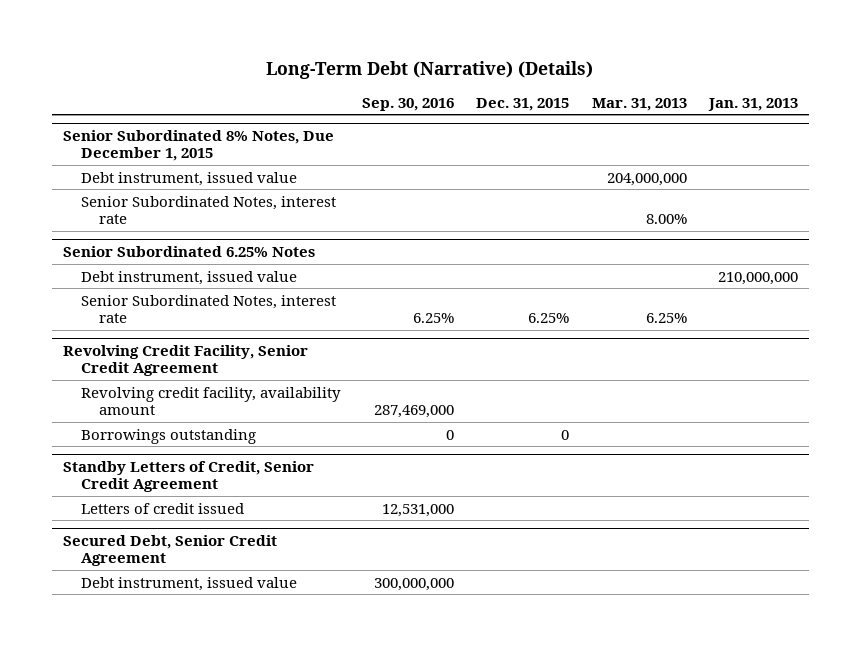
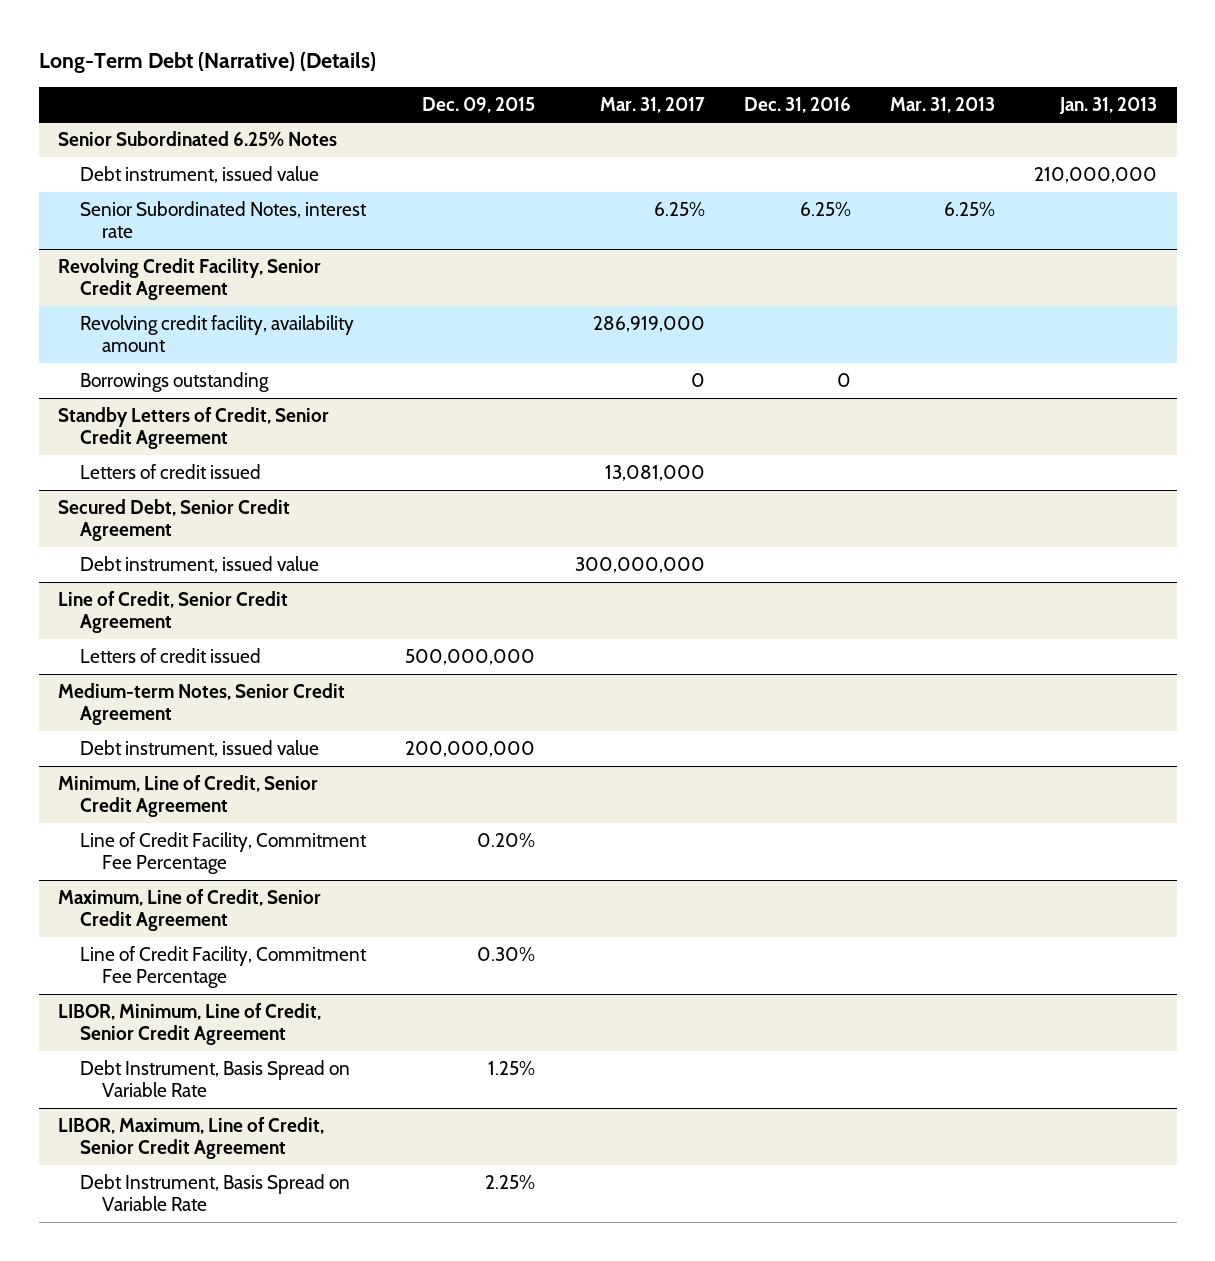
- | Sep. 30, 2016 | Dec. 31, 2015 | Mar. 31, 2013 | Jan. 31, 2013
+ | Dec. 09, 2015 | Mar. 31, 2017 | Dec. 31, 2016 | Mar. 31, 2013 | Jan. 31, 2013
- Senior Subordinated 8% Notes, Due December 1, 2015
- Debt instrument, issued value | | | 204,000,000 |
- Senior Subordinated Notes, interest rate | | | 8.00% |
+ Line of Credit, Senior Credit Agreement
+ Letters of credit issued | 500,000,000 | | | |
+ Medium-term Notes, Senior Credit Agreement
+ Debt instrument, issued value | 200,000,000 | | | |
+ Minimum, Line of Credit, Senior Credit Agreement
+ Line of Credit Facility, Commitment Fee Percentage | 0.20% | | | |
+ Maximum, Line of Credit, Senior Credit Agreement
+ Line of Credit Facility, Commitment Fee Percentage | 0.30% | | | |
+ LIBOR, Minimum, Line of Credit, Senior Credit Agreement
+ Debt Instrument, Basis Spread on Variable Rate | 1.25% | | | |
+ LIBOR, Maximum, Line of Credit, Senior Credit Agreement
+ Debt Instrument, Basis Spread on Variable Rate | 2.25% | | | |

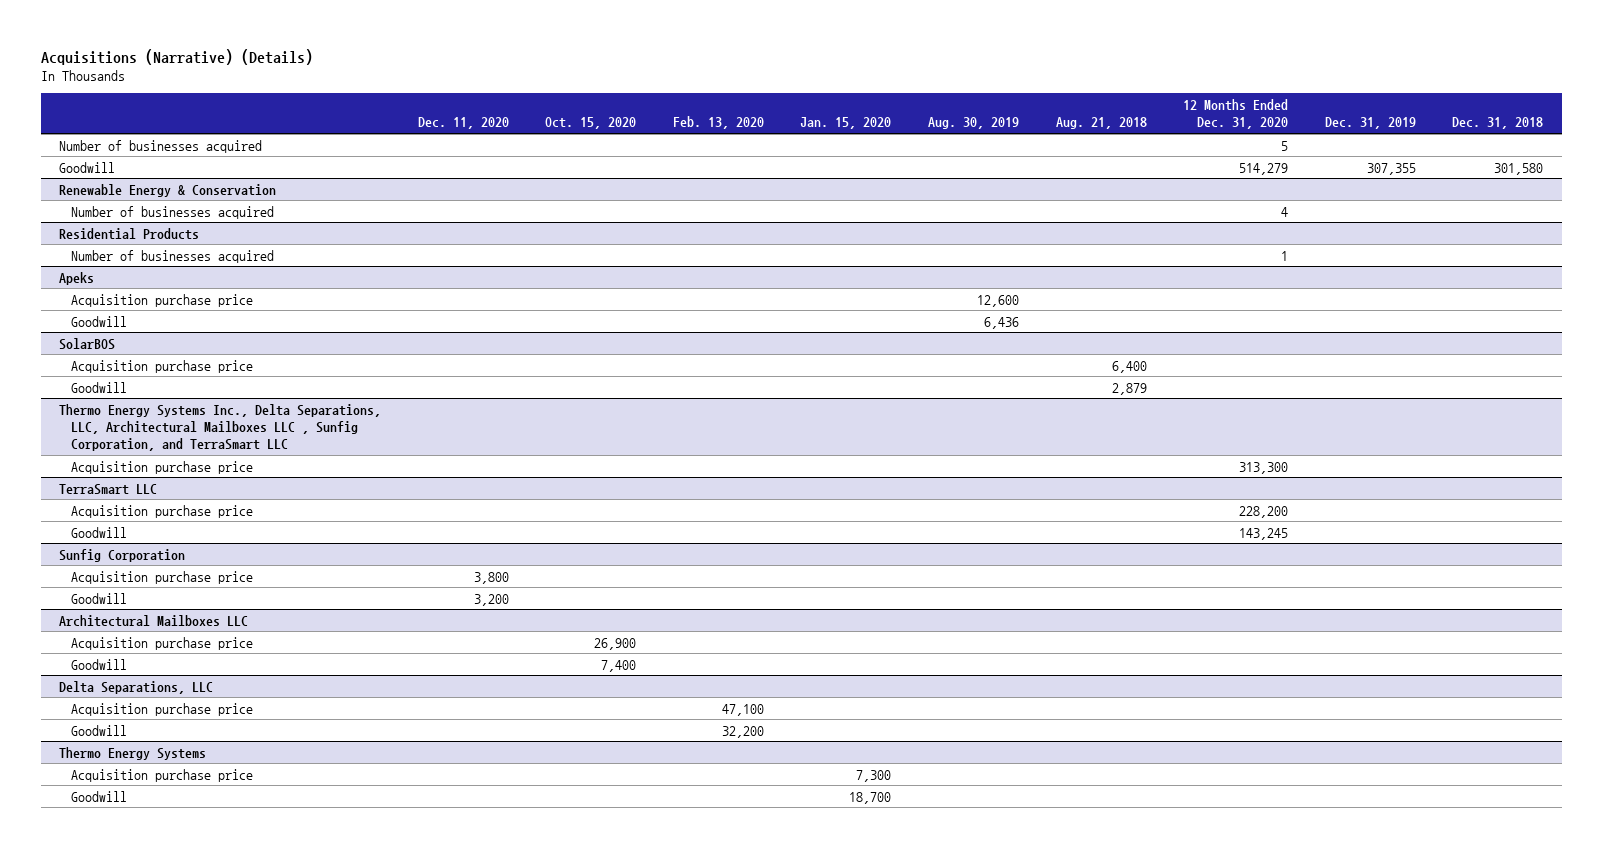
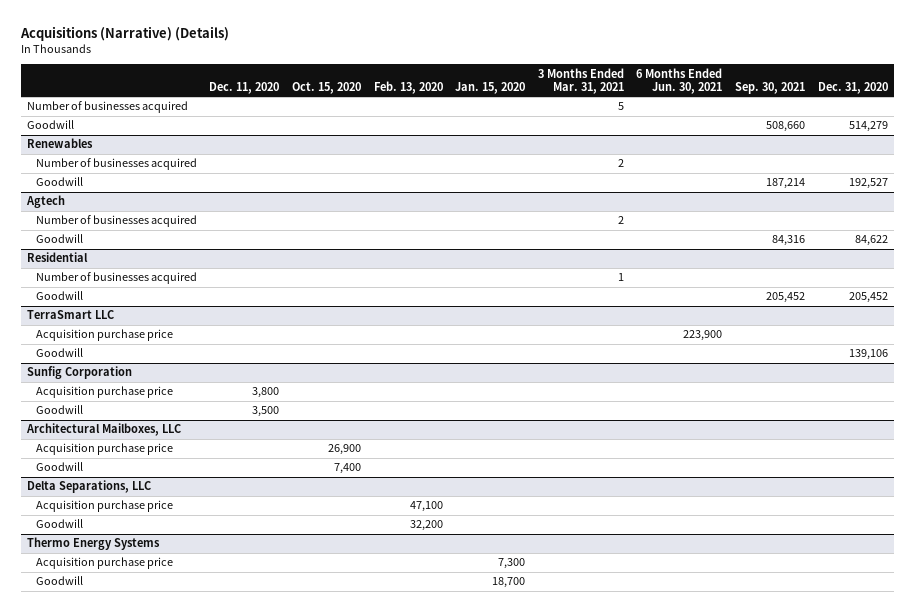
- | Dec. 11, 2020 | Oct. 15, 2020 | Feb. 13, 2020 | Jan. 15, 2020 | Aug. 30, 2019 | Aug. 21, 2018 | 12 Months Ended Dec. 31, 2020 | Dec. 31, 2019 | Dec. 31, 2018
+ | Dec. 11, 2020 | Oct. 15, 2020 | Feb. 13, 2020 | Jan. 15, 2020 | 3 Months Ended Mar. 31, 2021 | 6 Months Ended Jun. 30, 2021 | Sep. 30, 2021 | Dec. 31, 2020
- Renewable Energy & Conservation
+ Renewables
- Residential Products
+ Goodwill | | | | | | | 187,214 | 192,527
+ Agtech
+ Number of businesses acquired | | | | | 2 | | |
+ Goodwill | | | | | | | 84,316 | 84,622
+ Residential
- Apeks
- Acquisition purchase price | | | | | 12,600 | | | |
- Goodwill | | | | | 6,436 | | | |
- SolarBOS
- Acquisition purchase price | | | | | | 6,400 | | |
- Goodwill | | | | | | 2,879 | | |
- Thermo Energy Systems Inc., Delta Separations, LLC, Architectural Mailboxes LLC , Sunfig Corporation, and TerraSmart LLC
- Acquisition purchase price | | | | | | | 313,300 | |
+ Goodwill | | | | | | | 205,452 | 205,452
@ Sunfig Corporation
- Goodwill | 3,200 | | | | | | | |
- Architectural Mailboxes LLC
@ Sunfig Corporation
+ Goodwill | 3,500 | | | | | | |
+ Architectural Mailboxes, LLC

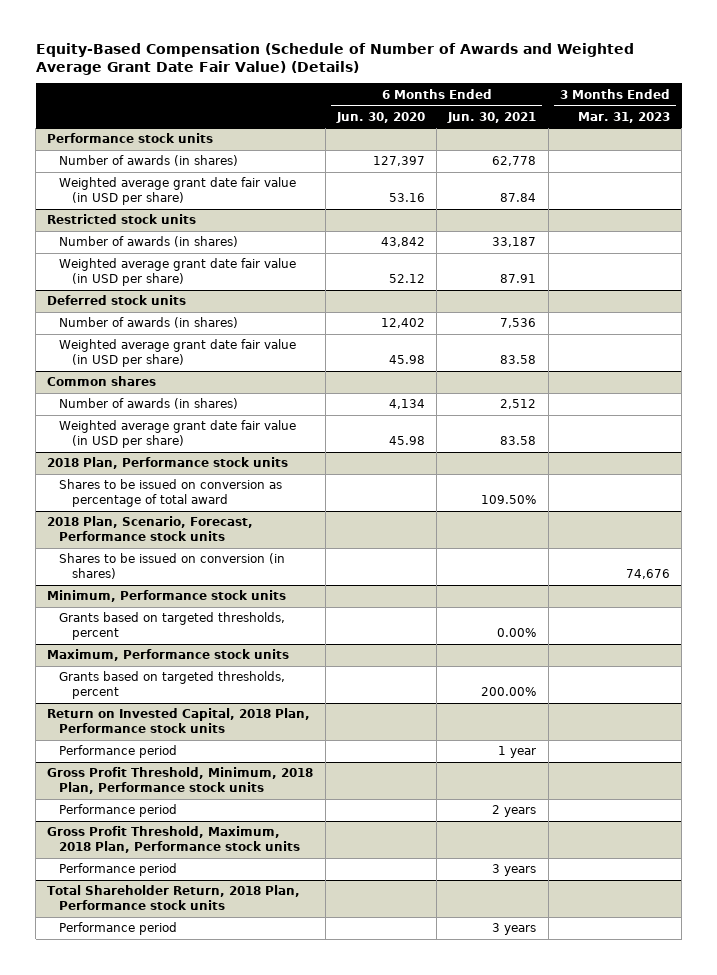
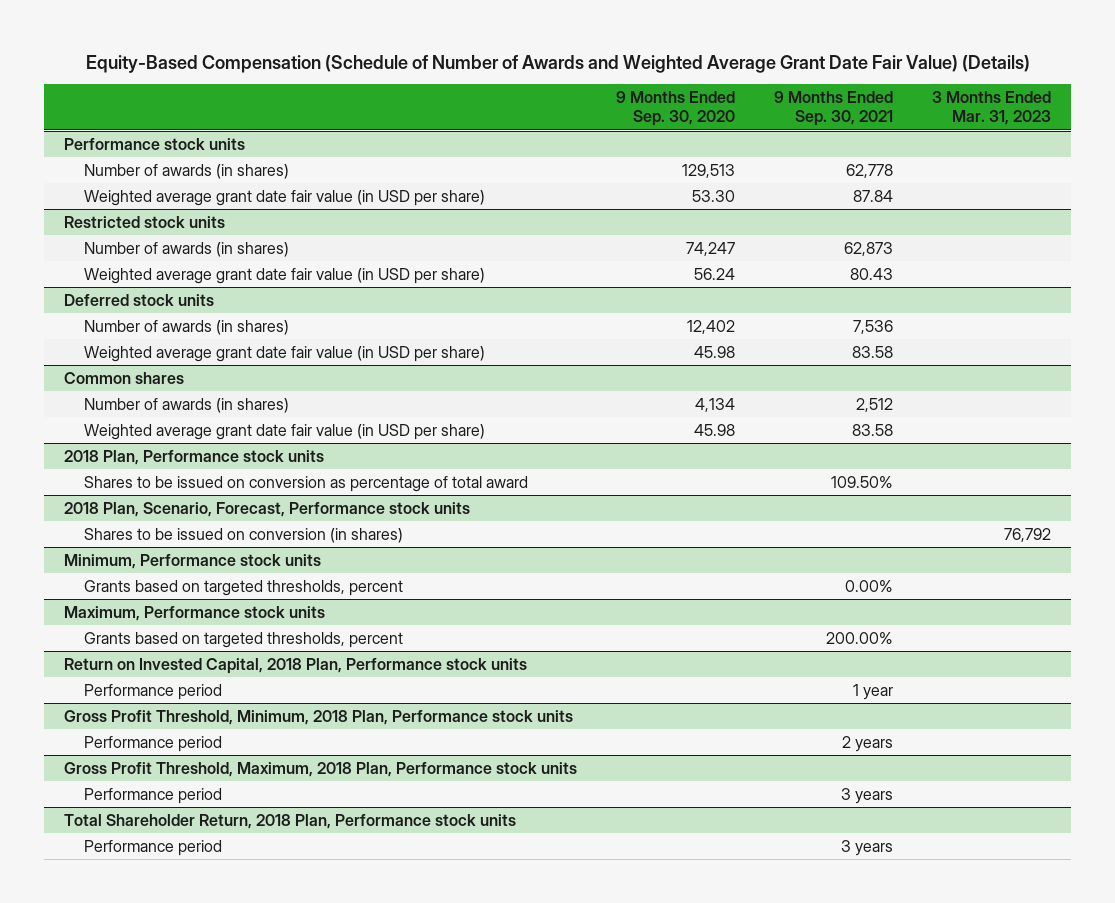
- | 6 Months Ended Jun. 30, 2020 | 6 Months Ended Jun. 30, 2021 | 3 Months Ended Mar. 31, 2023
+ | 9 Months Ended Sep. 30, 2020 | 9 Months Ended Sep. 30, 2021 | 3 Months Ended Mar. 31, 2023
@ 2018 Plan, Scenario, Forecast, Performance stock units
- Shares to be issued on conversion (in shares) | | | 74,676
+ Shares to be issued on conversion (in shares) | | | 76,792

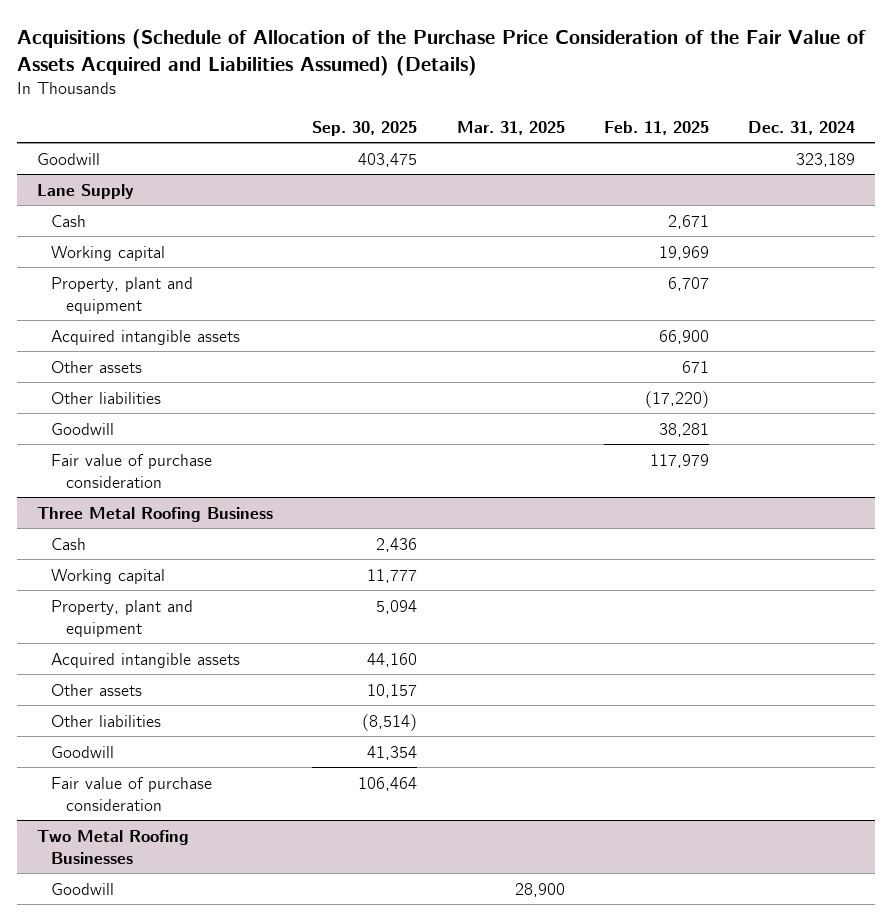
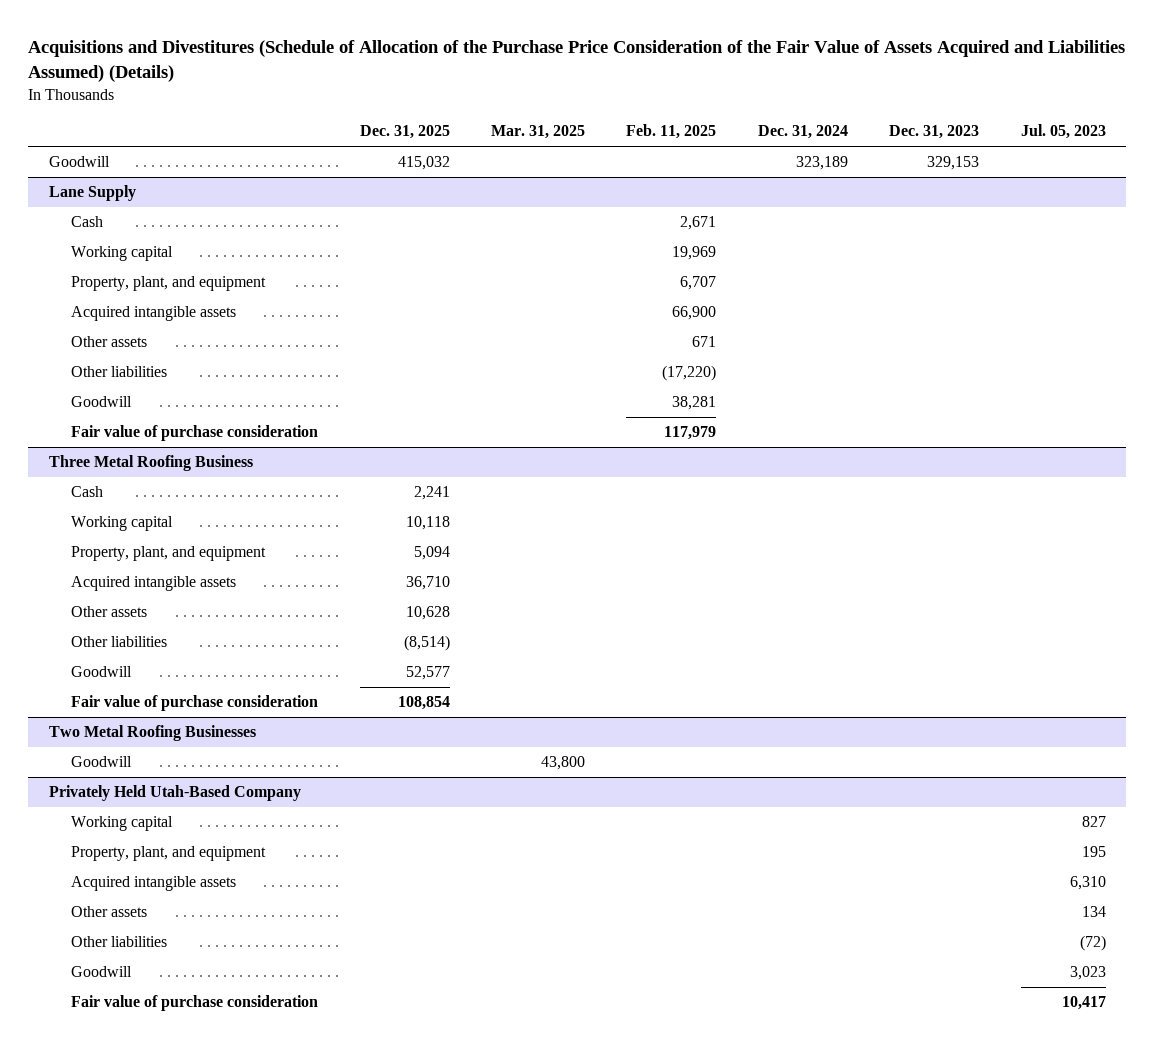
- Acquisitions (Schedule of Allocation of the Purchase Price Consideration of the Fair Value of Assets Acquired and Liabilities Assumed) (Details)
+ Acquisitions and Divestitures (Schedule of Allocation of the Purchase Price Consideration of the Fair Value of Assets Acquired and Liabilities Assumed) (Details)
- | Sep. 30, 2025 | Mar. 31, 2025 | Feb. 11, 2025 | Dec. 31, 2024
+ | Dec. 31, 2025 | Mar. 31, 2025 | Feb. 11, 2025 | Dec. 31, 2024 | Dec. 31, 2023 | Jul. 05, 2023
@ Lane Supply
- Property, plant and equipment | | | 6,707 |
+ Property, plant, and equipment | | | 6,707 | | |
@ Three Metal Roofing Business
- Property, plant and equipment | 5,094 | | |
+ Property, plant, and equipment | 5,094 | | | | |
@ Two Metal Roofing Businesses
- Goodwill | | 28,900 | |
+ Goodwill | | 43,800 | | | |
+ Privately Held Utah-Based Company
+ Working capital | | | | | | 827
+ Property, plant, and equipment | | | | | | 195
+ Acquired intangible assets | | | | | | 6,310
+ Other assets | | | | | | 134
+ Other liabilities | | | | | | (72)
+ Goodwill | | | | | | 3,023
+ Fair value of purchase consideration | | | | | | 10,417

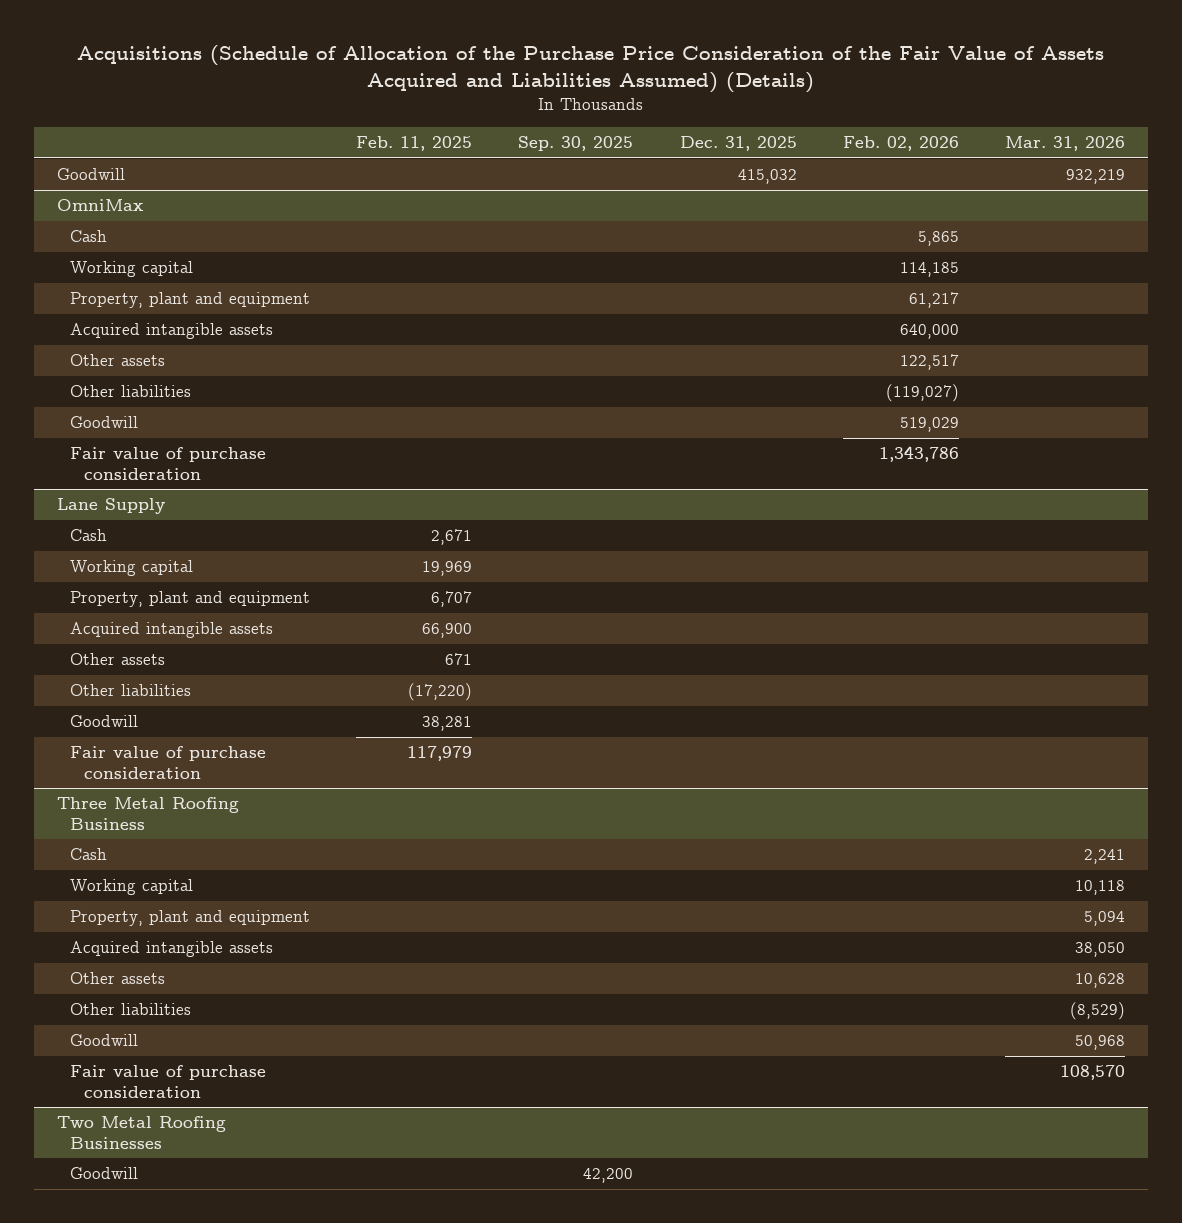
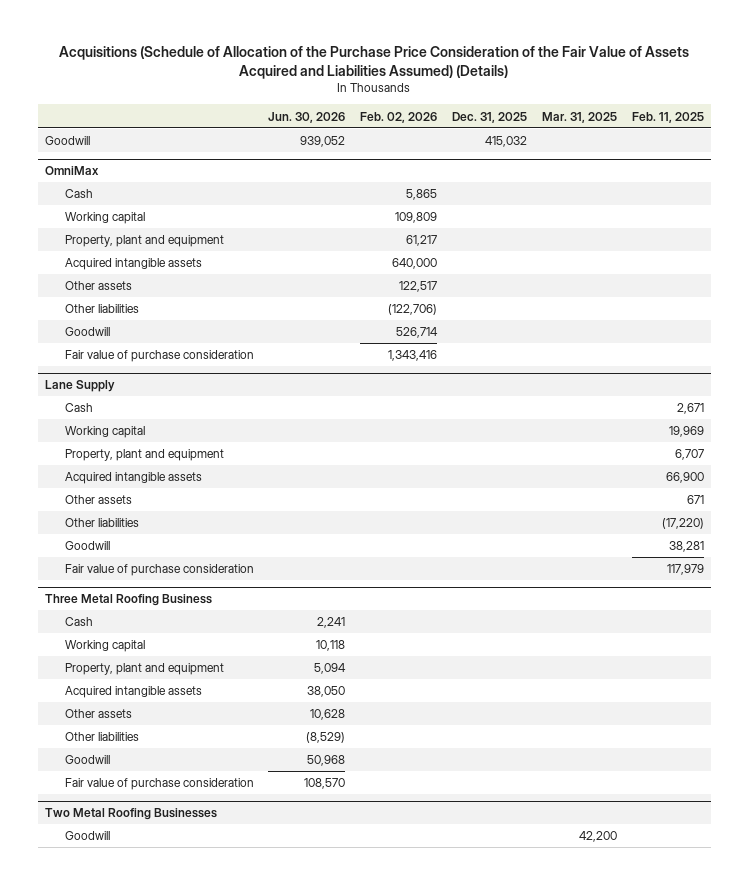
- | Feb. 11, 2025 | Sep. 30, 2025 | Dec. 31, 2025 | Feb. 02, 2026 | Mar. 31, 2026
+ | Jun. 30, 2026 | Feb. 02, 2026 | Dec. 31, 2025 | Mar. 31, 2025 | Feb. 11, 2025
@ OmniMax
- Working capital | | | | 114,185 |
+ Working capital | | 109,809 | | |
- Other liabilities | | | | (119,027) |
- Goodwill | | | | 519,029 |
- Fair value of purchase consideration | | | | 1,343,786 |
+ Other liabilities | | (122,706) | | |
+ Goodwill | | 526,714 | | |
+ Fair value of purchase consideration | | 1,343,416 | | |

